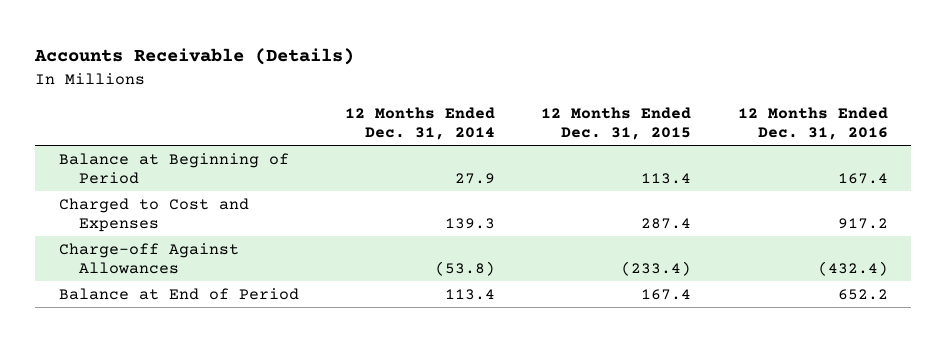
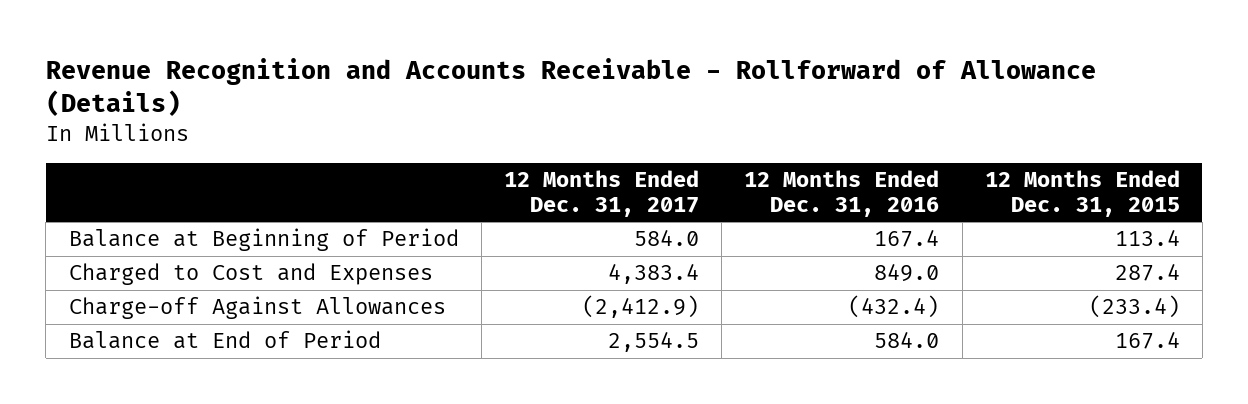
- Accounts Receivable (Details)
+ Revenue Recognition and Accounts Receivable - Rollforward of Allowance (Details)
- | 12 Months Ended Dec. 31, 2014 | 12 Months Ended Dec. 31, 2015 | 12 Months Ended Dec. 31, 2016
+ | 12 Months Ended Dec. 31, 2017 | 12 Months Ended Dec. 31, 2016 | 12 Months Ended Dec. 31, 2015
- Charged to Cost and Expenses | 139.3 | 287.4 | 917.2
+ Charged to Cost and Expenses | 4,383.4 | 849.0 | 287.4
- Balance at End of Period | 113.4 | 167.4 | 652.2
+ Balance at End of Period | 2,554.5 | 584.0 | 167.4

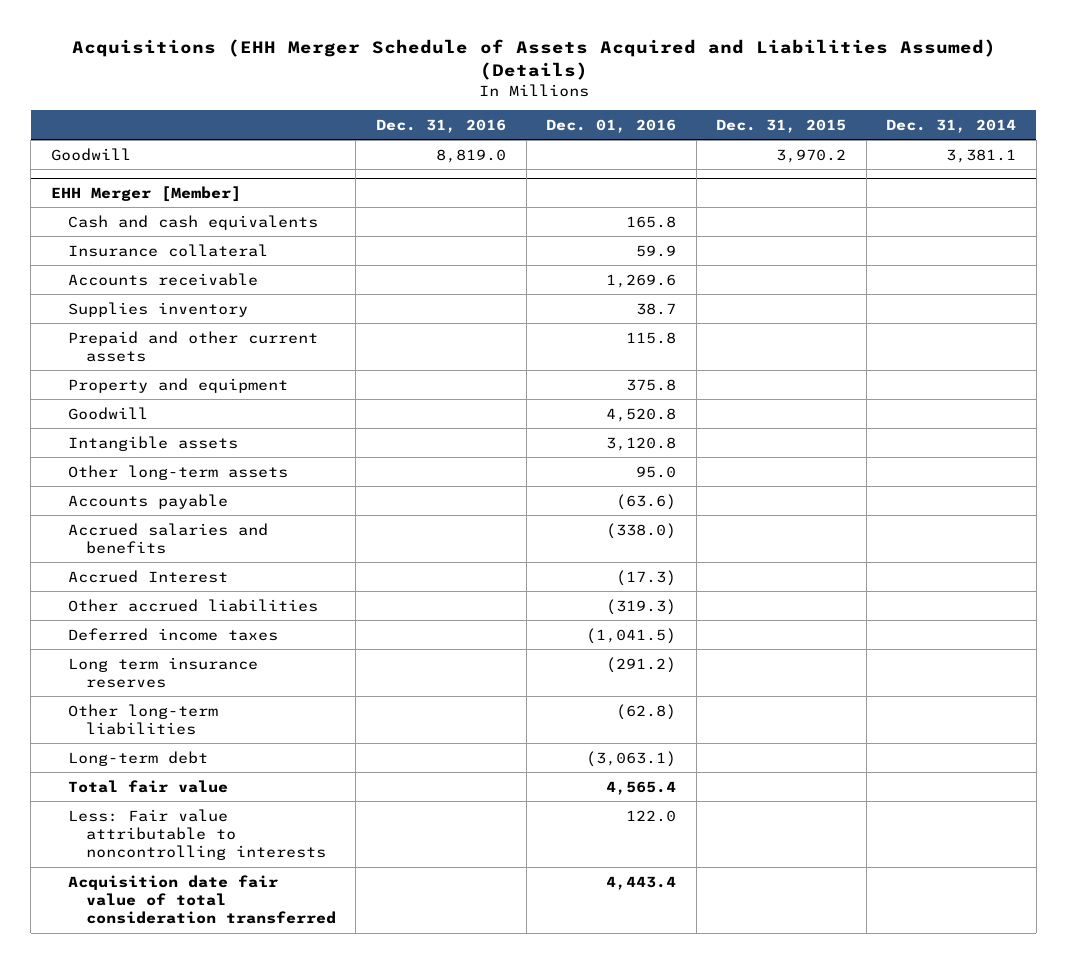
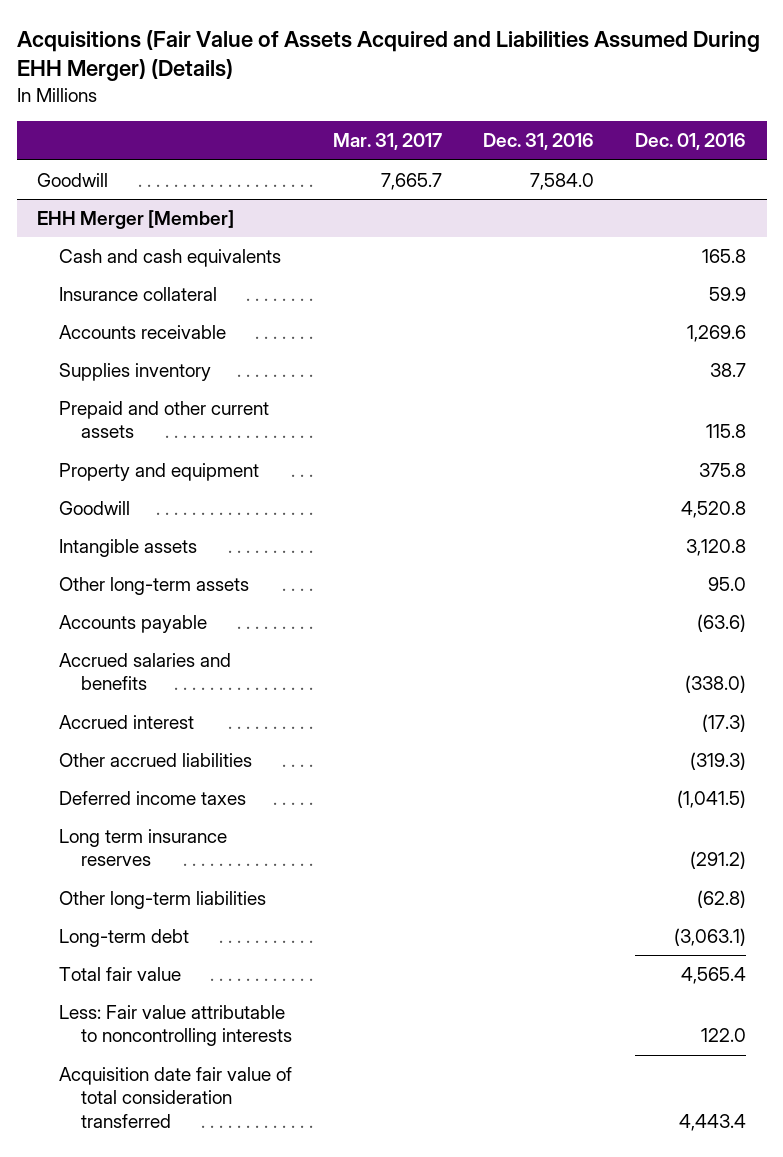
- Acquisitions (EHH Merger Schedule of Assets Acquired and Liabilities Assumed) (Details)
+ Acquisitions (Fair Value of Assets Acquired and Liabilities Assumed During EHH Merger) (Details)
- | Dec. 31, 2016 | Dec. 01, 2016 | Dec. 31, 2015 | Dec. 31, 2014
+ | Mar. 31, 2017 | Dec. 31, 2016 | Dec. 01, 2016
- Goodwill | 8,819.0 | | 3,970.2 | 3,381.1
+ Goodwill | 7,665.7 | 7,584.0 |
@ EHH Merger [Member]
- Accrued Interest | | (17.3) | |
+ Accrued interest | | | (17.3)

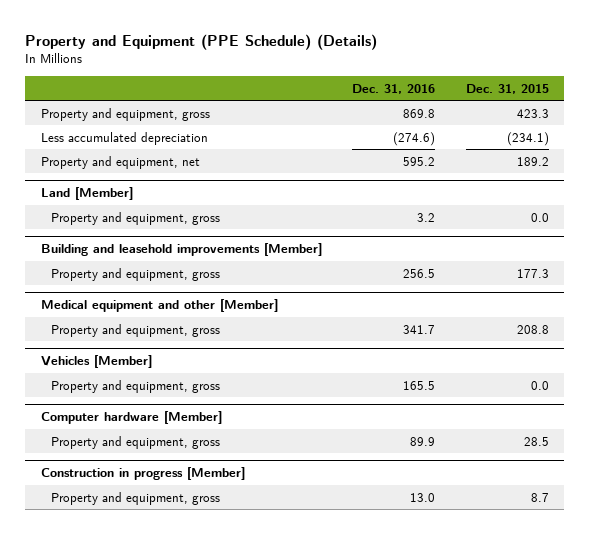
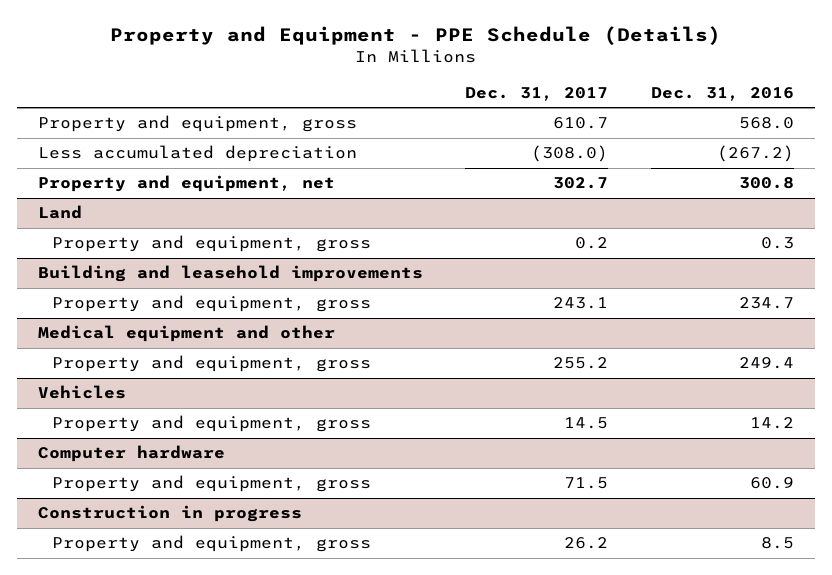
- Property and Equipment (PPE Schedule) (Details)
+ Property and Equipment - PPE Schedule (Details)
- | Dec. 31, 2016 | Dec. 31, 2015
+ | Dec. 31, 2017 | Dec. 31, 2016
- Property and equipment, gross | 869.8 | 423.3
- Less accumulated depreciation | (274.6) | (234.1)
- Property and equipment, net | 595.2 | 189.2
- Land [Member]
- Property and equipment, gross | 3.2 | 0.0
- Building and leasehold improvements [Member]
- Property and equipment, gross | 256.5 | 177.3
- Medical equipment and other [Member]
- Property and equipment, gross | 341.7 | 208.8
- Vehicles [Member]
- Property and equipment, gross | 165.5 | 0.0
- Computer hardware [Member]
- Property and equipment, gross | 89.9 | 28.5
- Construction in progress [Member]
- Property and equipment, gross | 13.0 | 8.7
+ Property and equipment, gross | 610.7 | 568.0
+ Less accumulated depreciation | (308.0) | (267.2)
+ Property and equipment, net | 302.7 | 300.8
+ Land
+ Property and equipment, gross | 0.2 | 0.3
+ Building and leasehold improvements
+ Property and equipment, gross | 243.1 | 234.7
+ Medical equipment and other
+ Property and equipment, gross | 255.2 | 249.4
+ Vehicles
+ Property and equipment, gross | 14.5 | 14.2
+ Computer hardware
+ Property and equipment, gross | 71.5 | 60.9
+ Construction in progress
+ Property and equipment, gross | 26.2 | 8.5

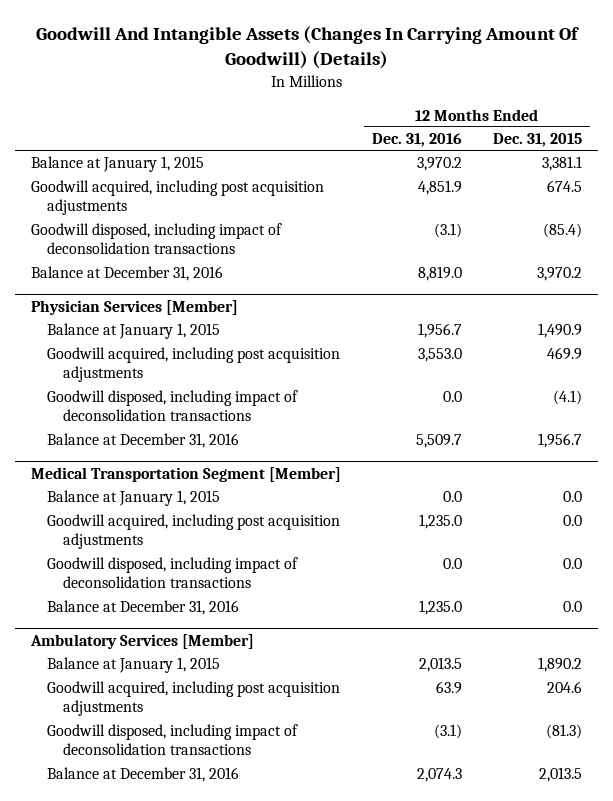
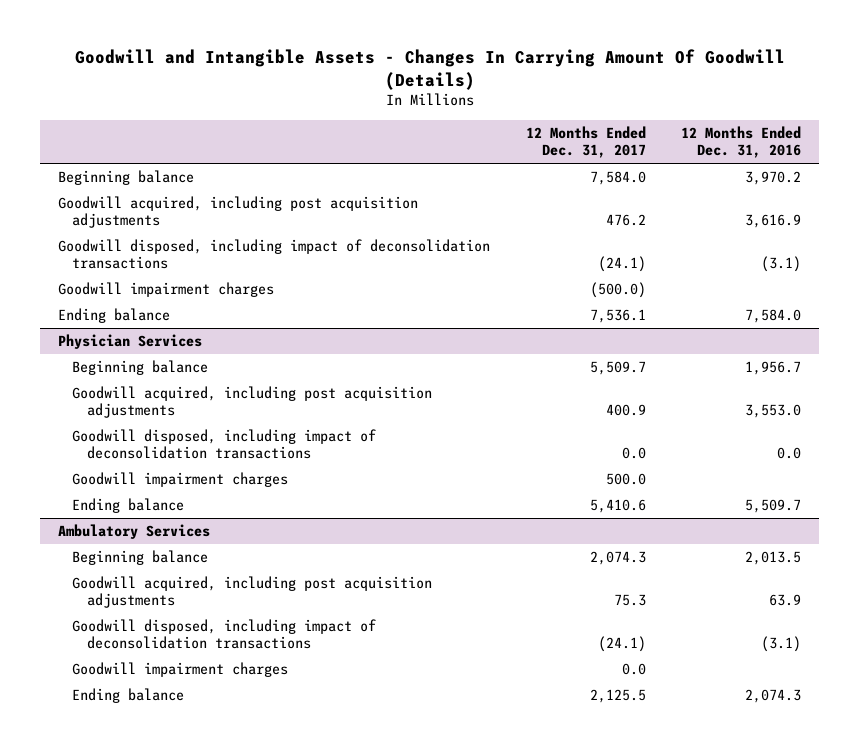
- Goodwill And Intangible Assets (Changes In Carrying Amount Of Goodwill) (Details)
+ Goodwill and Intangible Assets - Changes In Carrying Amount Of Goodwill (Details)
- | 12 Months Ended Dec. 31, 2016 | 12 Months Ended Dec. 31, 2015
+ | 12 Months Ended Dec. 31, 2017 | 12 Months Ended Dec. 31, 2016
- Balance at January 1, 2015 | 3,970.2 | 3,381.1
- Goodwill acquired, including post acquisition adjustments | 4,851.9 | 674.5
+ Beginning balance | 7,584.0 | 3,970.2
+ Goodwill acquired, including post acquisition adjustments | 476.2 | 3,616.9
- Balance at December 31, 2016 | 8,819.0 | 3,970.2
- Physician Services [Member]
- Balance at January 1, 2015 | 1,956.7 | 1,490.9
+ Goodwill impairment charges | (500.0) |
+ Ending balance | 7,536.1 | 7,584.0
+ Physician Services
+ Beginning balance | 5,509.7 | 1,956.7
- Balance at December 31, 2016 | 5,509.7 | 1,956.7
- Medical Transportation Segment [Member]
- Balance at January 1, 2015 | 0.0 | 0.0
- Goodwill acquired, including post acquisition adjustments | 1,235.0 | 0.0
- Goodwill disposed, including impact of deconsolidation transactions | 0.0 | 0.0
- Balance at December 31, 2016 | 1,235.0 | 0.0
- Ambulatory Services [Member]
- Balance at January 1, 2015 | 2,013.5 | 1,890.2
+ Goodwill impairment charges | 500.0 |
+ Ending balance | 5,410.6 | 5,509.7
+ Ambulatory Services
+ Beginning balance | 2,074.3 | 2,013.5
- Balance at December 31, 2016 | 2,074.3 | 2,013.5
+ Goodwill impairment charges | 0.0 |
+ Ending balance | 2,125.5 | 2,074.3

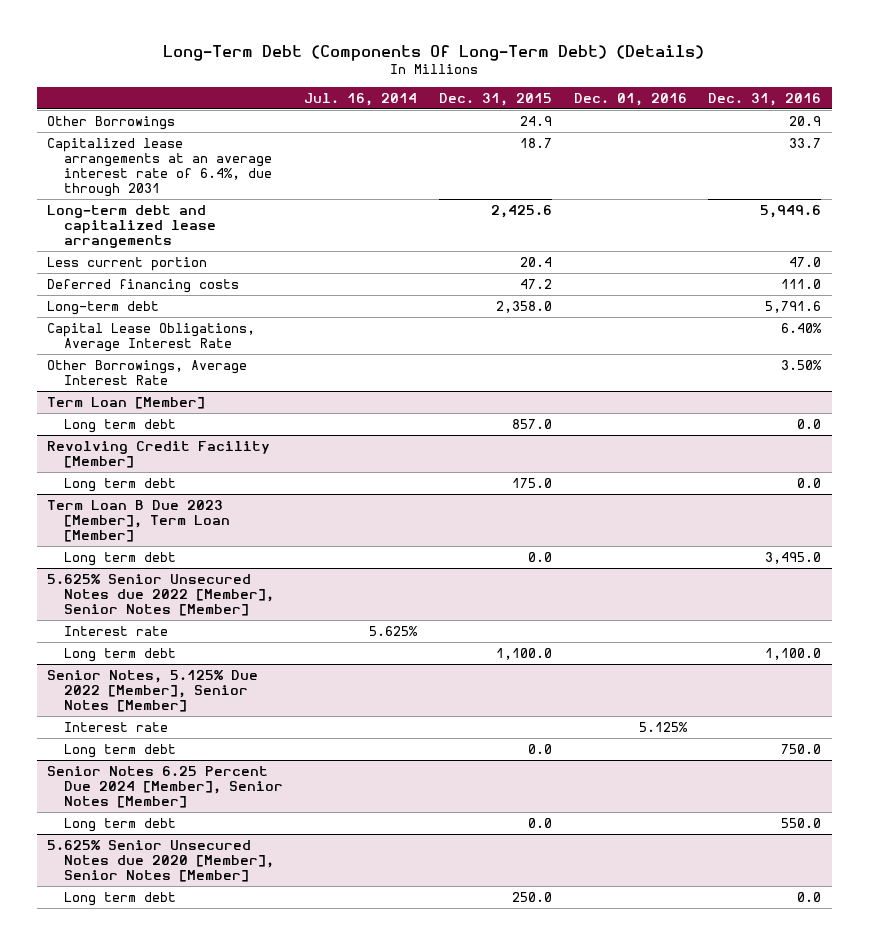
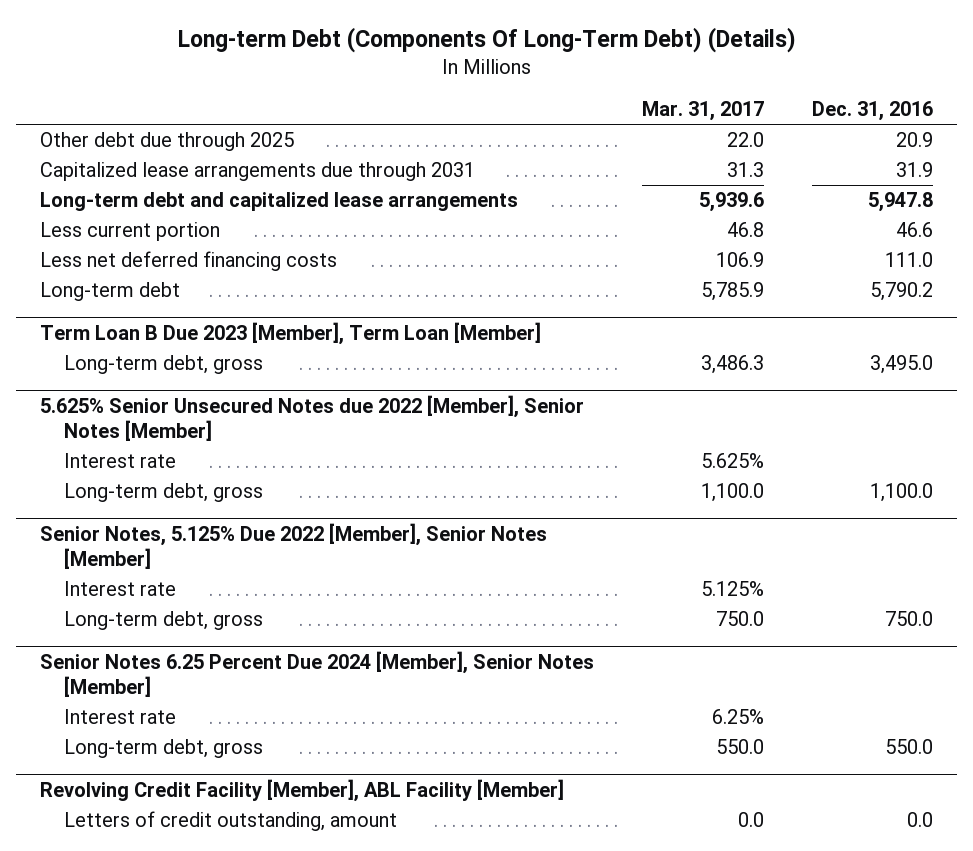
- Long-Term Debt (Components Of Long-Term Debt) (Details)
+ Long-term Debt (Components Of Long-Term Debt) (Details)
- | Jul. 16, 2014 | Dec. 31, 2015 | Dec. 01, 2016 | Dec. 31, 2016
+ | Mar. 31, 2017 | Dec. 31, 2016
- Other Borrowings | | 24.9 | | 20.9
- Capitalized lease arrangements at an average interest rate of 6.4%, due through 2031 | | 18.7 | | 33.7
- Long-term debt and capitalized lease arrangements | | 2,425.6 | | 5,949.6
- Less current portion | | 20.4 | | 47.0
- Deferred financing costs | | 47.2 | | 111.0
- Long-term debt | | 2,358.0 | | 5,791.6
- Capital Lease Obligations, Average Interest Rate | | | | 6.40%
- Other Borrowings, Average Interest Rate | | | | 3.50%
- Term Loan [Member]
- Long term debt | | 857.0 | | 0.0
- Revolving Credit Facility [Member]
- Long term debt | | 175.0 | | 0.0
+ Other debt due through 2025 | 22.0 | 20.9
+ Capitalized lease arrangements due through 2031 | 31.3 | 31.9
+ Long-term debt and capitalized lease arrangements | 5,939.6 | 5,947.8
+ Less current portion | 46.8 | 46.6
+ Less net deferred financing costs | 106.9 | 111.0
+ Long-term debt | 5,785.9 | 5,790.2
@ Term Loan B Due 2023 [Member], Term Loan [Member]
- Long term debt | | 0.0 | | 3,495.0
+ Long-term debt, gross | 3,486.3 | 3,495.0
@ 5.625% Senior Unsecured Notes due 2022 [Member], Senior Notes [Member]
- Long term debt | | 1,100.0 | | 1,100.0
+ Long-term debt, gross | 1,100.0 | 1,100.0
@ Senior Notes, 5.125% Due 2022 [Member], Senior Notes [Member]
- Long term debt | | 0.0 | | 750.0
+ Long-term debt, gross | 750.0 | 750.0
@ Senior Notes 6.25 Percent Due 2024 [Member], Senior Notes [Member]
- Long term debt | | 0.0 | | 550.0
- 5.625% Senior Unsecured Notes due 2020 [Member], Senior Notes [Member]
- Long term debt | | 250.0 | | 0.0
@ Senior Notes 6.25 Percent Due 2024 [Member], Senior Notes [Member]
+ Interest rate | 6.25% |
+ Long-term debt, gross | 550.0 | 550.0
+ Revolving Credit Facility [Member], ABL Facility [Member]
+ Letters of credit outstanding, amount | 0.0 | 0.0

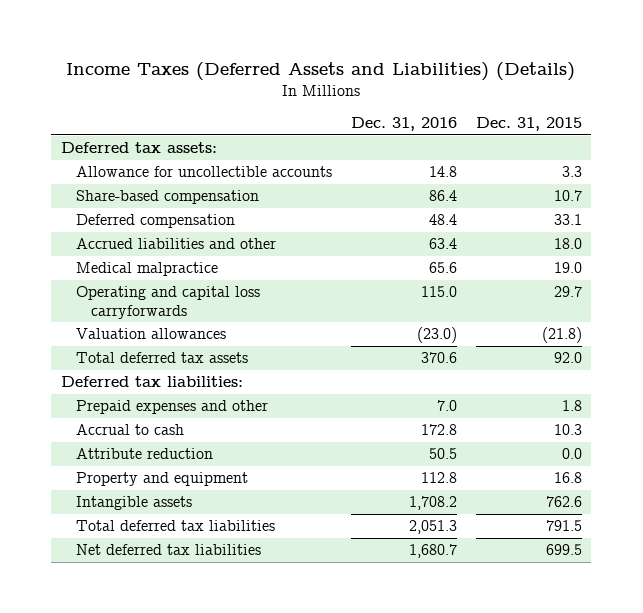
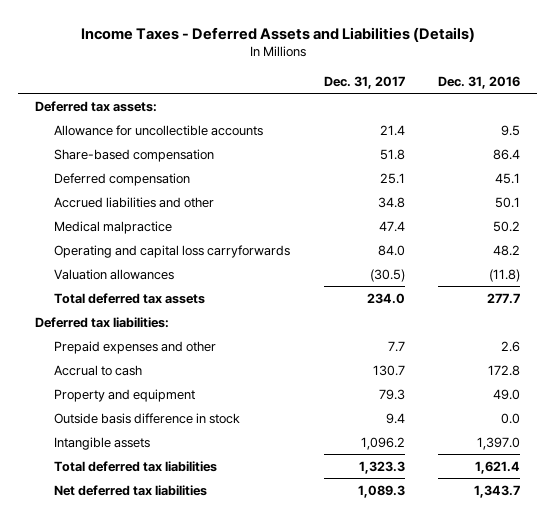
- Income Taxes (Deferred Assets and Liabilities) (Details)
+ Income Taxes - Deferred Assets and Liabilities (Details)
- | Dec. 31, 2016 | Dec. 31, 2015
+ | Dec. 31, 2017 | Dec. 31, 2016
- Allowance for uncollectible accounts | 14.8 | 3.3
+ Allowance for uncollectible accounts | 21.4 | 9.5
- Deferred compensation | 48.4 | 33.1
- Accrued liabilities and other | 63.4 | 18.0
- Medical malpractice | 65.6 | 19.0
- Operating and capital loss carryforwards | 115.0 | 29.7
- Valuation allowances | (23.0) | (21.8)
- Total deferred tax assets | 370.6 | 92.0
+ Deferred compensation | 25.1 | 45.1
+ Accrued liabilities and other | 34.8 | 50.1
+ Medical malpractice | 47.4 | 50.2
+ Operating and capital loss carryforwards | 84.0 | 48.2
+ Valuation allowances | (30.5) | (11.8)
+ Total deferred tax assets | 234.0 | 277.7
- Prepaid expenses and other | 7.0 | 1.8
+ Prepaid expenses and other | 7.7 | 2.6
- Attribute reduction | 50.5 | 0.0
- Property and equipment | 112.8 | 16.8
- Intangible assets | 1,708.2 | 762.6
- Total deferred tax liabilities | 2,051.3 | 791.5
- Net deferred tax liabilities | 1,680.7 | 699.5
+ Property and equipment | 79.3 | 49.0
+ Outside basis difference in stock | 9.4 | 0.0
+ Intangible assets | 1,096.2 | 1,397.0
+ Total deferred tax liabilities | 1,323.3 | 1,621.4
+ Net deferred tax liabilities | 1,089.3 | 1,343.7

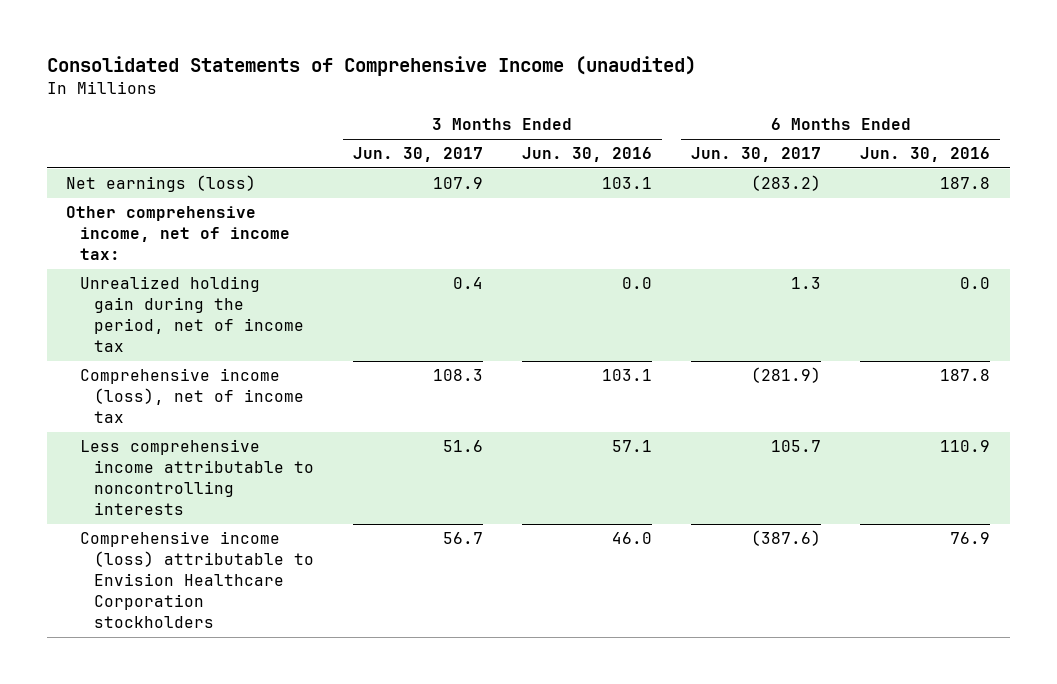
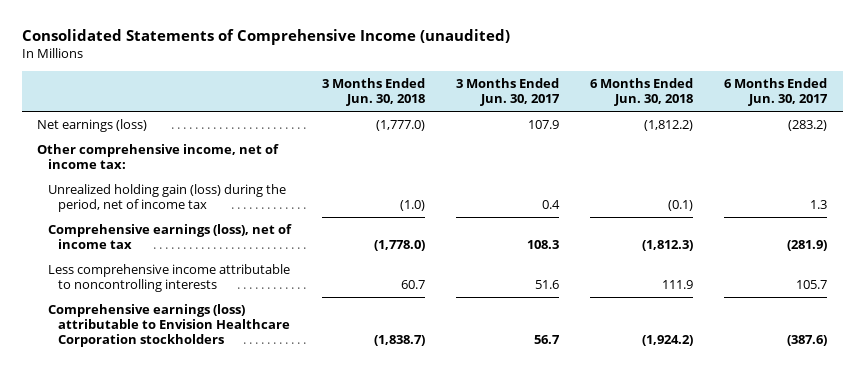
- | 3 Months Ended Jun. 30, 2017 | 3 Months Ended Jun. 30, 2016 | 6 Months Ended Jun. 30, 2017 | 6 Months Ended Jun. 30, 2016
+ | 3 Months Ended Jun. 30, 2018 | 3 Months Ended Jun. 30, 2017 | 6 Months Ended Jun. 30, 2018 | 6 Months Ended Jun. 30, 2017
- Unrealized holding gain during the period, net of income tax | 0.4 | 0.0 | 1.3 | 0.0
- Comprehensive income (loss), net of income tax | 108.3 | 103.1 | (281.9) | 187.8
+ Unrealized holding gain (loss) during the period, net of income tax | (1.0) | 0.4 | (0.1) | 1.3
+ Comprehensive earnings (loss), net of income tax | (1,778.0) | 108.3 | (1,812.3) | (281.9)
- Comprehensive income (loss) attributable to Envision Healthcare Corporation stockholders | 56.7 | 46.0 | (387.6) | 76.9
+ Comprehensive earnings (loss) attributable to Envision Healthcare Corporation stockholders | (1,838.7) | 56.7 | (1,924.2) | (387.6)

